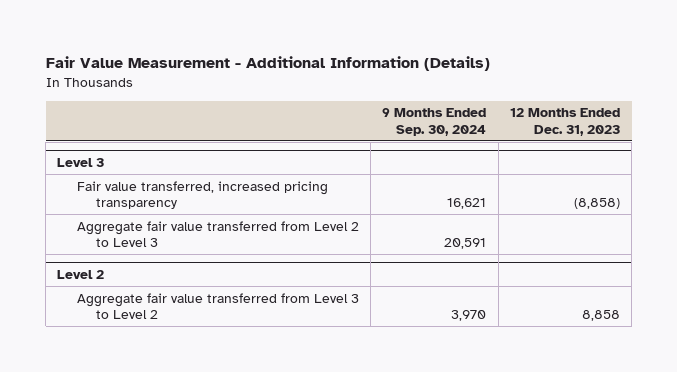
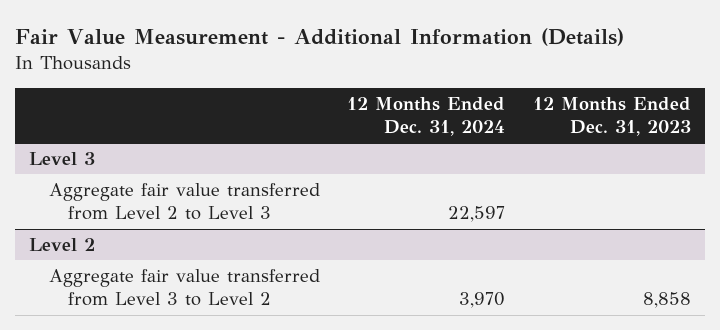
- | 9 Months Ended Sep. 30, 2024 | 12 Months Ended Dec. 31, 2023
+ | 12 Months Ended Dec. 31, 2024 | 12 Months Ended Dec. 31, 2023
@ Level 3
- Fair value transferred, increased pricing transparency | 16,621 | (8,858)

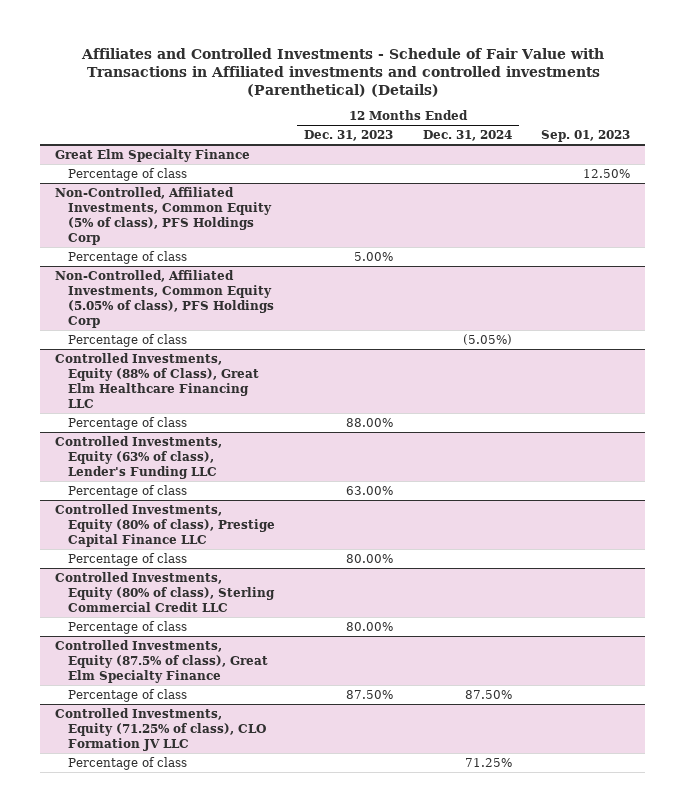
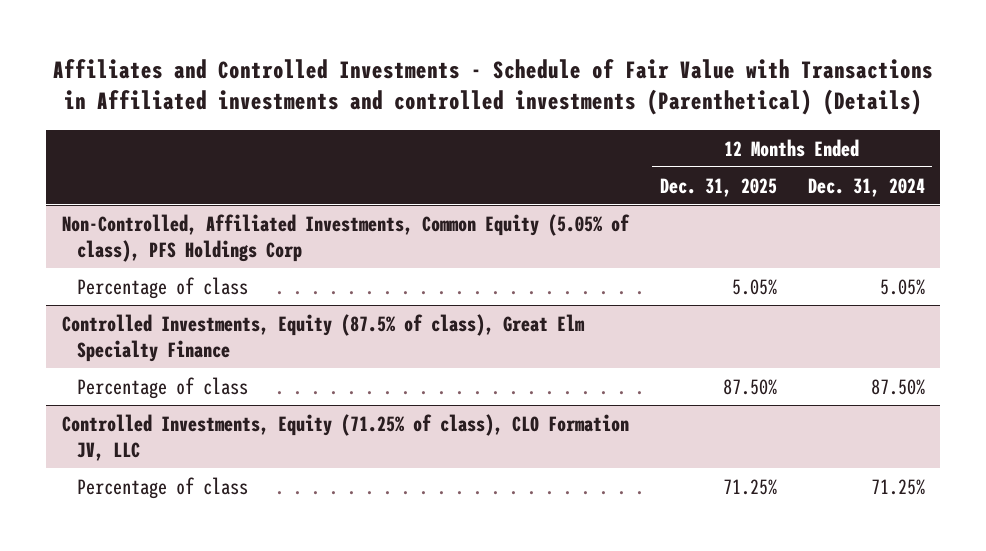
- | 12 Months Ended Dec. 31, 2023 | 12 Months Ended Dec. 31, 2024 | Sep. 01, 2023
+ | 12 Months Ended Dec. 31, 2025 | 12 Months Ended Dec. 31, 2024
- Great Elm Specialty Finance
- Percentage of class | | | 12.50%
- Non-Controlled, Affiliated Investments, Common Equity (5% of class), PFS Holdings Corp
- Percentage of class | 5.00% | |
@ Non-Controlled, Affiliated Investments, Common Equity (5.05% of class), PFS Holdings Corp
- Percentage of class | | (5.05%) |
- Controlled Investments, Equity (88% of Class), Great Elm Healthcare Financing LLC
- Percentage of class | 88.00% | |
- Controlled Investments, Equity (63% of class), Lender's Funding LLC
- Percentage of class | 63.00% | |
- Controlled Investments, Equity (80% of class), Prestige Capital Finance LLC
- Percentage of class | 80.00% | |
- Controlled Investments, Equity (80% of class), Sterling Commercial Credit LLC
- Percentage of class | 80.00% | |
@ Non-Controlled, Affiliated Investments, Common Equity (5.05% of class), PFS Holdings Corp
+ Percentage of class | 5.05% | 5.05%
- Controlled Investments, Equity (71.25% of class), CLO Formation JV LLC
+ Controlled Investments, Equity (71.25% of class), CLO Formation JV, LLC

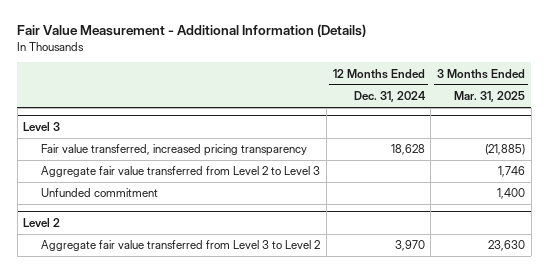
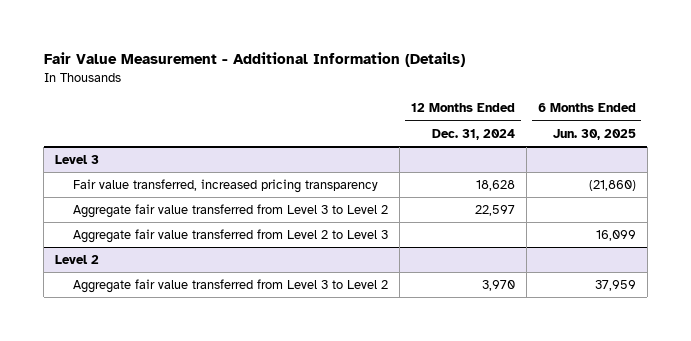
- | 12 Months Ended Dec. 31, 2024 | 3 Months Ended Mar. 31, 2025
+ | 12 Months Ended Dec. 31, 2024 | 6 Months Ended Jun. 30, 2025
@ Level 3
+ Aggregate fair value transferred from Level 3 to Level 2 | 22,597 |
- Unfunded commitment | | 1,400

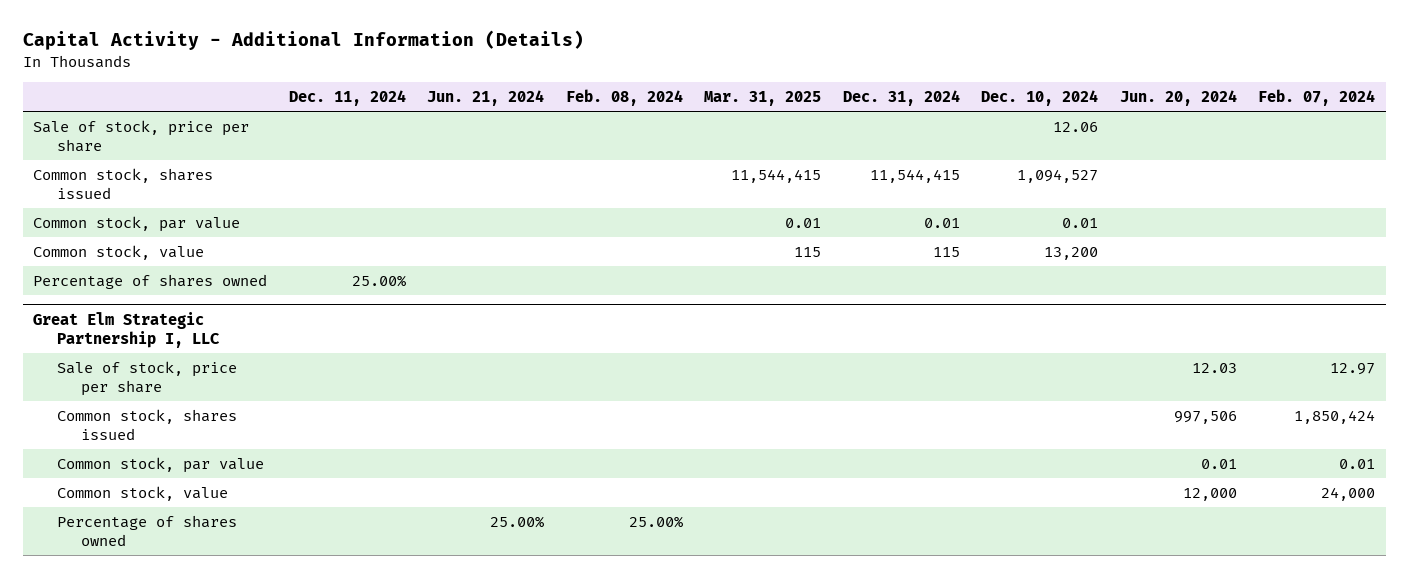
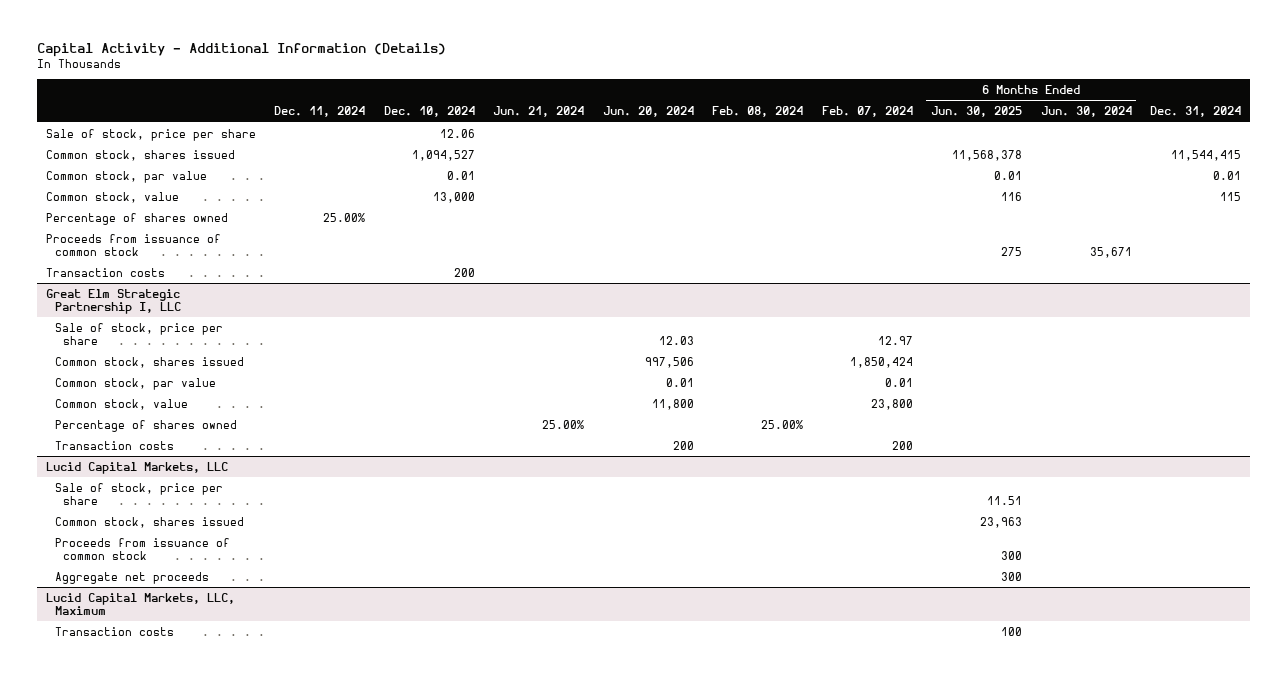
- | Dec. 11, 2024 | Jun. 21, 2024 | Feb. 08, 2024 | Mar. 31, 2025 | Dec. 31, 2024 | Dec. 10, 2024 | Jun. 20, 2024 | Feb. 07, 2024
+ | Dec. 11, 2024 | Dec. 10, 2024 | Jun. 21, 2024 | Jun. 20, 2024 | Feb. 08, 2024 | Feb. 07, 2024 | 6 Months Ended Jun. 30, 2025 | 6 Months Ended Jun. 30, 2024 | Dec. 31, 2024
- Common stock, value | | | | 115 | 115 | 13,200 | |
+ Common stock, value | | 13,000 | | | | | 116 | | 115
+ Proceeds from issuance of common stock | | | | | | | 275 | 35,671 |
+ Transaction costs | | 200 | | | | | | |
@ Great Elm Strategic Partnership I, LLC
- Common stock, value | | | | | | | 12,000 | 24,000
+ Common stock, value | | | | 11,800 | | 23,800 | | |
+ Transaction costs | | | | 200 | | 200 | | |
+ Lucid Capital Markets, LLC
+ Sale of stock, price per share | | | | | | | 11.51 | |
+ Common stock, shares issued | | | | | | | 23,963 | |
+ Proceeds from issuance of common stock | | | | | | | 300 | |
+ Aggregate net proceeds | | | | | | | 300 | |
+ Lucid Capital Markets, LLC, Maximum
+ Transaction costs | | | | | | | 100 | |

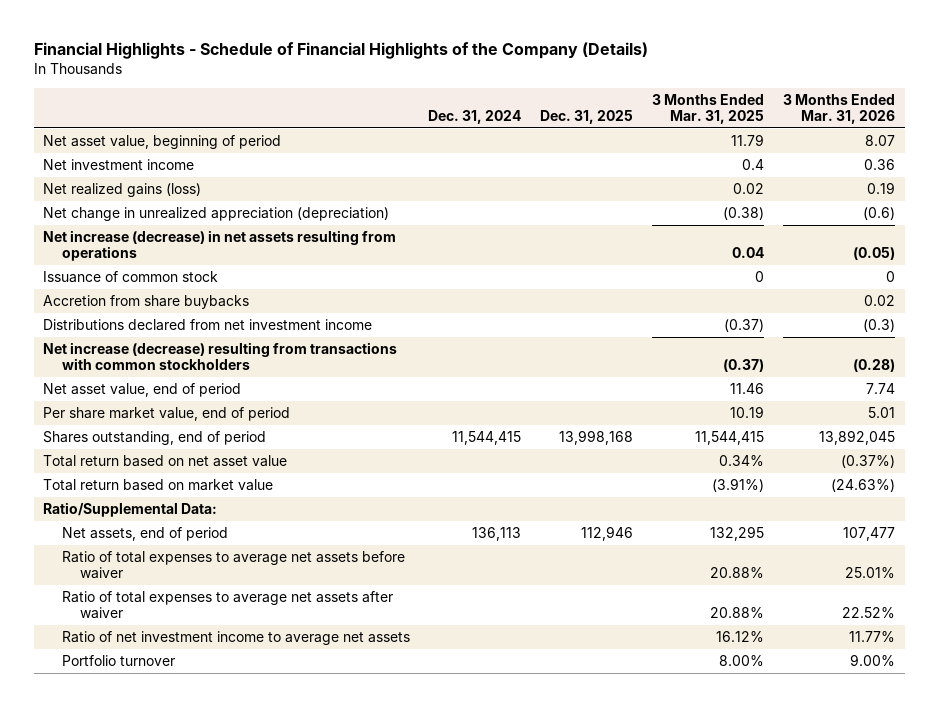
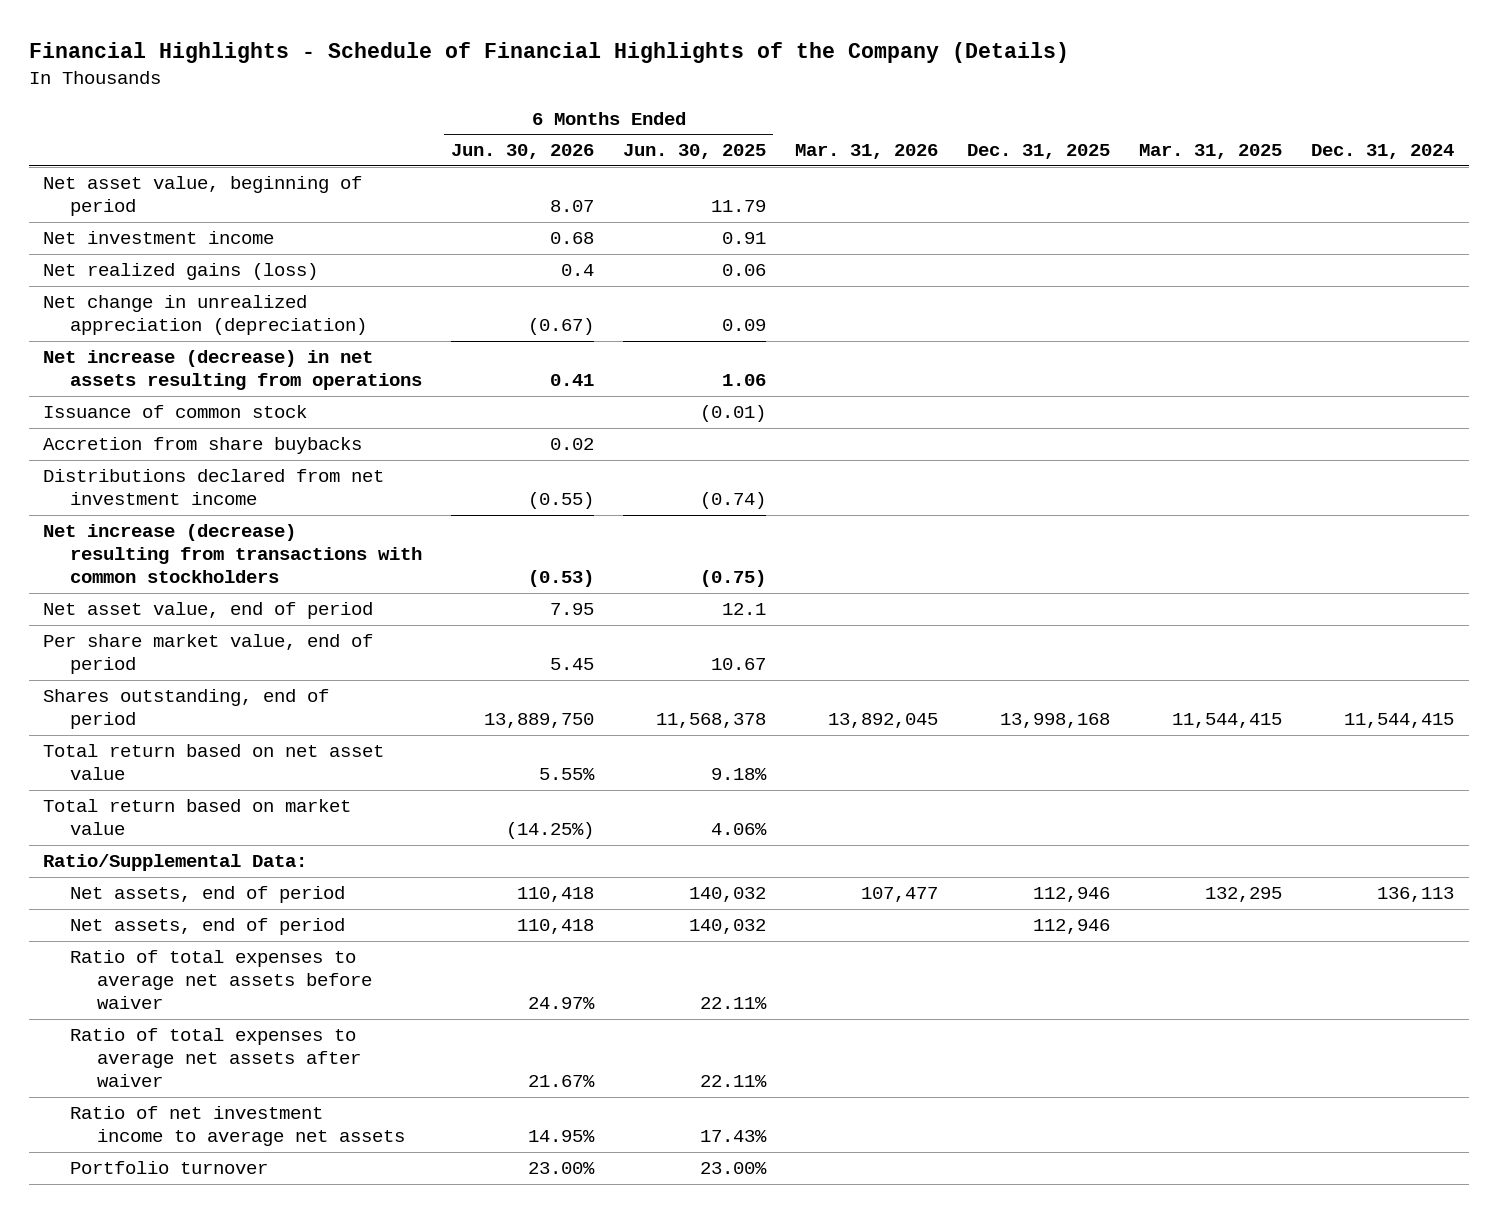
- | Dec. 31, 2024 | Dec. 31, 2025 | 3 Months Ended Mar. 31, 2025 | 3 Months Ended Mar. 31, 2026
+ | 6 Months Ended Jun. 30, 2026 | 6 Months Ended Jun. 30, 2025 | Mar. 31, 2026 | Dec. 31, 2025 | Mar. 31, 2025 | Dec. 31, 2024
+ Net assets, end of period | 110,418 | 140,032 | | 112,946 | |

